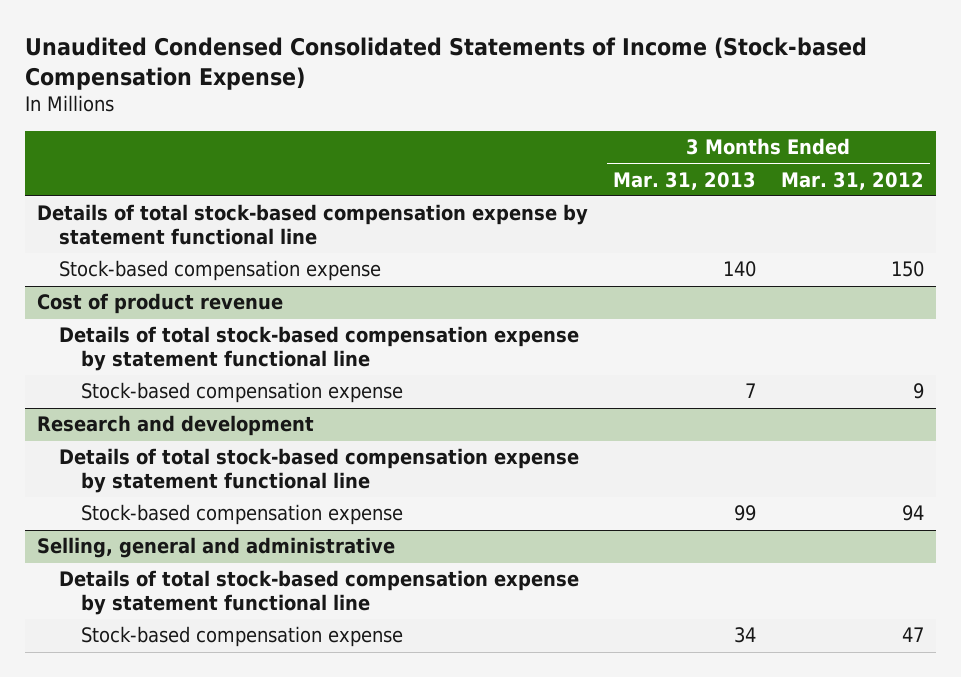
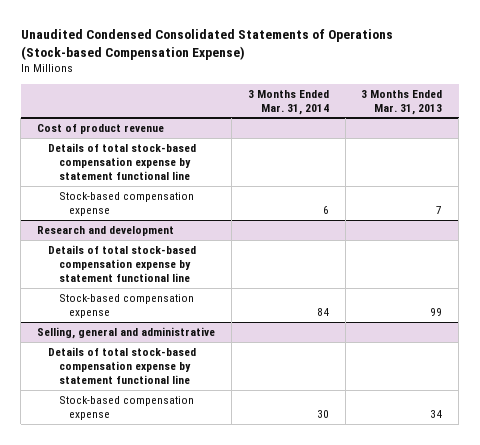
- Unaudited Condensed Consolidated Statements of Income (Stock-based Compensation Expense)
+ Unaudited Condensed Consolidated Statements of Operations (Stock-based Compensation Expense)
- | 3 Months Ended Mar. 31, 2013 | 3 Months Ended Mar. 31, 2012
+ | 3 Months Ended Mar. 31, 2014 | 3 Months Ended Mar. 31, 2013
- Details of total stock-based compensation expense by statement functional line
- Stock-based compensation expense | 140 | 150

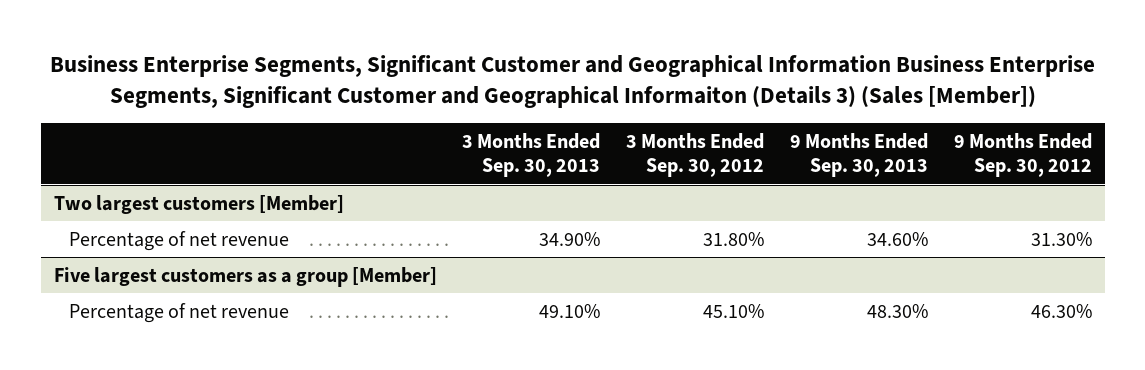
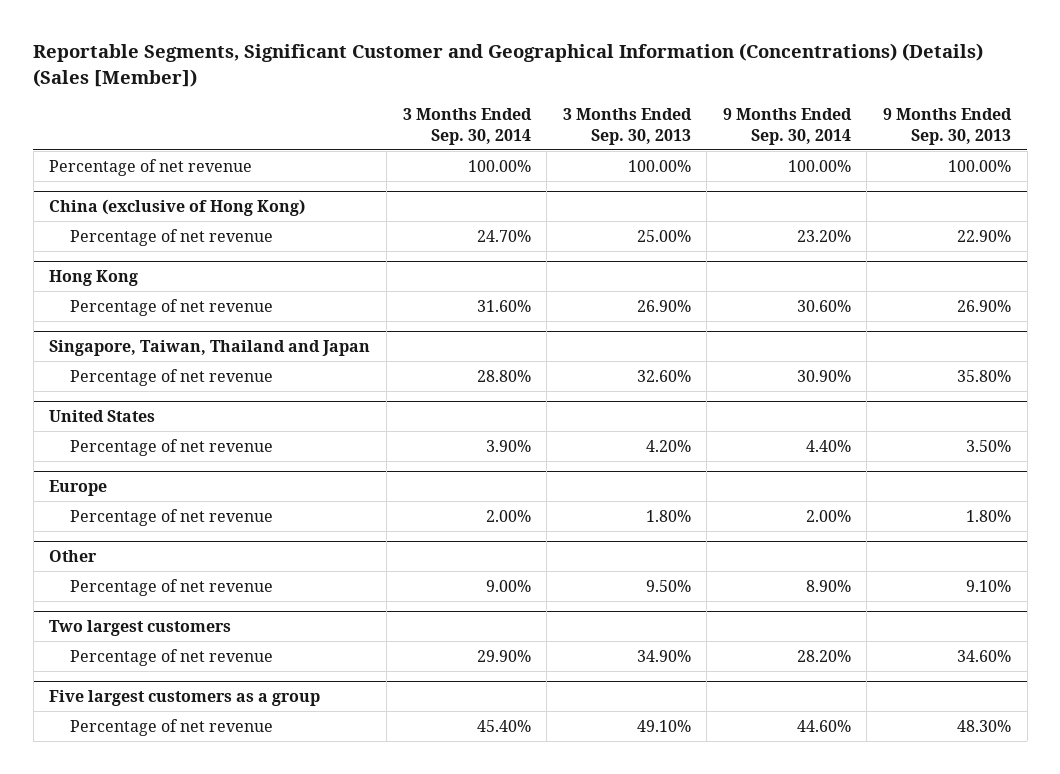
- Business Enterprise Segments, Significant Customer and Geographical Information Business Enterprise Segments, Significant Customer and Geographical Informaiton (Details 3) (Sales [Member])
+ Reportable Segments, Significant Customer and Geographical Information (Concentrations) (Details) (Sales [Member])
- | 3 Months Ended Sep. 30, 2013 | 3 Months Ended Sep. 30, 2012 | 9 Months Ended Sep. 30, 2013 | 9 Months Ended Sep. 30, 2012
+ | 3 Months Ended Sep. 30, 2014 | 3 Months Ended Sep. 30, 2013 | 9 Months Ended Sep. 30, 2014 | 9 Months Ended Sep. 30, 2013
- Two largest customers [Member]
+ Percentage of net revenue | 100.00% | 100.00% | 100.00% | 100.00%
+ China (exclusive of Hong Kong)
+ Percentage of net revenue | 24.70% | 25.00% | 23.20% | 22.90%
+ Hong Kong
+ Percentage of net revenue | 31.60% | 26.90% | 30.60% | 26.90%
+ Singapore, Taiwan, Thailand and Japan
+ Percentage of net revenue | 28.80% | 32.60% | 30.90% | 35.80%
+ United States
+ Percentage of net revenue | 3.90% | 4.20% | 4.40% | 3.50%
+ Europe
+ Percentage of net revenue | 2.00% | 1.80% | 2.00% | 1.80%
+ Other
+ Percentage of net revenue | 9.00% | 9.50% | 8.90% | 9.10%
+ Two largest customers
- Five largest customers as a group [Member]
+ Five largest customers as a group

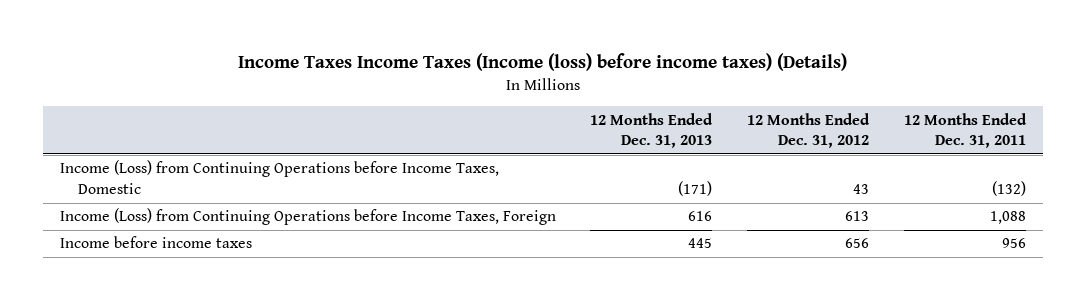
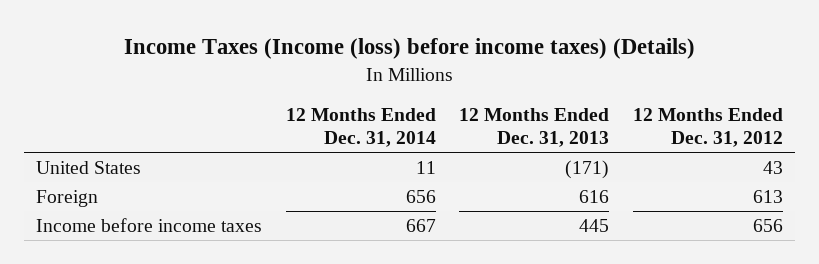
- Income Taxes Income Taxes (Income (loss) before income taxes) (Details)
+ Income Taxes (Income (loss) before income taxes) (Details)
- | 12 Months Ended Dec. 31, 2013 | 12 Months Ended Dec. 31, 2012 | 12 Months Ended Dec. 31, 2011
+ | 12 Months Ended Dec. 31, 2014 | 12 Months Ended Dec. 31, 2013 | 12 Months Ended Dec. 31, 2012
- Income (Loss) from Continuing Operations before Income Taxes, Domestic | (171) | 43 | (132)
- Income (Loss) from Continuing Operations before Income Taxes, Foreign | 616 | 613 | 1,088
+ United States | 11 | (171) | 43
+ Foreign | 656 | 616 | 613

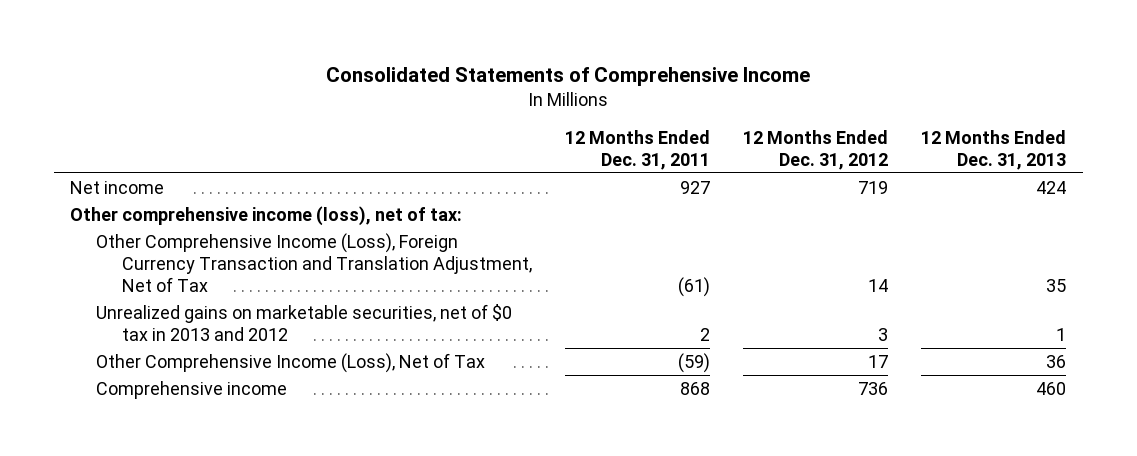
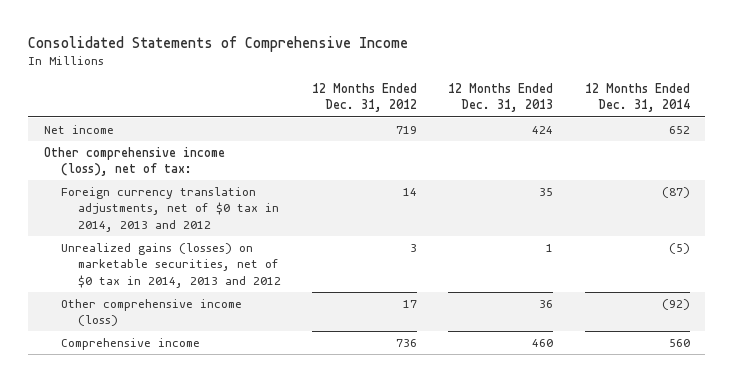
- | 12 Months Ended Dec. 31, 2011 | 12 Months Ended Dec. 31, 2012 | 12 Months Ended Dec. 31, 2013
+ | 12 Months Ended Dec. 31, 2012 | 12 Months Ended Dec. 31, 2013 | 12 Months Ended Dec. 31, 2014
- Other Comprehensive Income (Loss), Foreign Currency Transaction and Translation Adjustment, Net of Tax | (61) | 14 | 35
- Unrealized gains on marketable securities, net of $0 tax in 2013 and 2012 | 2 | 3 | 1
- Other Comprehensive Income (Loss), Net of Tax | (59) | 17 | 36
+ Foreign currency translation adjustments, net of $0 tax in 2014, 2013 and 2012 | 14 | 35 | (87)
+ Unrealized gains (losses) on marketable securities, net of $0 tax in 2014, 2013 and 2012 | 3 | 1 | (5)
+ Other comprehensive income (loss) | 17 | 36 | (92)

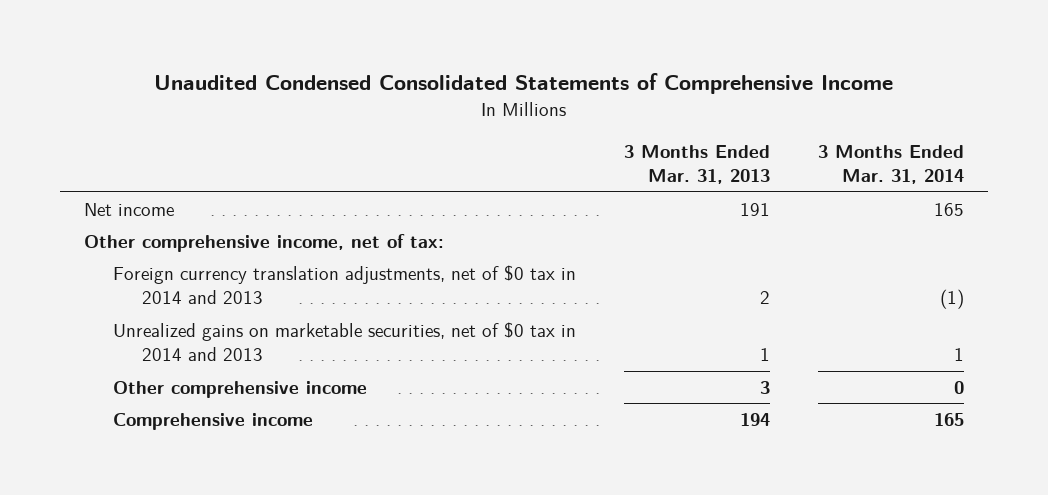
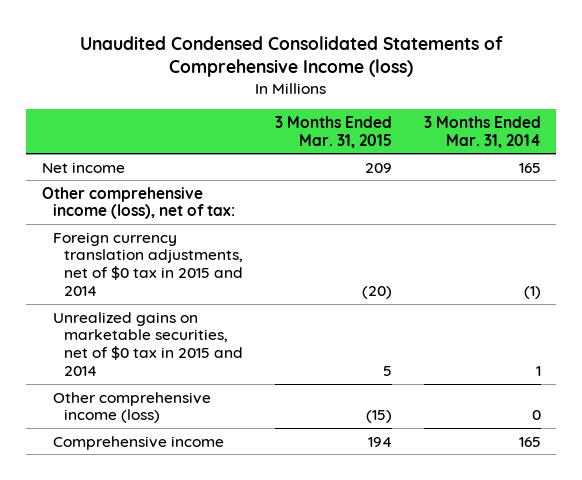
- Unaudited Condensed Consolidated Statements of Comprehensive Income
+ Unaudited Condensed Consolidated Statements of Comprehensive Income (loss)
- | 3 Months Ended Mar. 31, 2013 | 3 Months Ended Mar. 31, 2014
+ | 3 Months Ended Mar. 31, 2015 | 3 Months Ended Mar. 31, 2014
- Other comprehensive income, net of tax:
- Foreign currency translation adjustments, net of $0 tax in 2014 and 2013 | 2 | (1)
- Unrealized gains on marketable securities, net of $0 tax in 2014 and 2013 | 1 | 1
- Other comprehensive income | 3 | 0
+ Other comprehensive income (loss), net of tax:
+ Foreign currency translation adjustments, net of $0 tax in 2015 and 2014 | (20) | (1)
+ Unrealized gains on marketable securities, net of $0 tax in 2015 and 2014 | 5 | 1
+ Other comprehensive income (loss) | (15) | 0

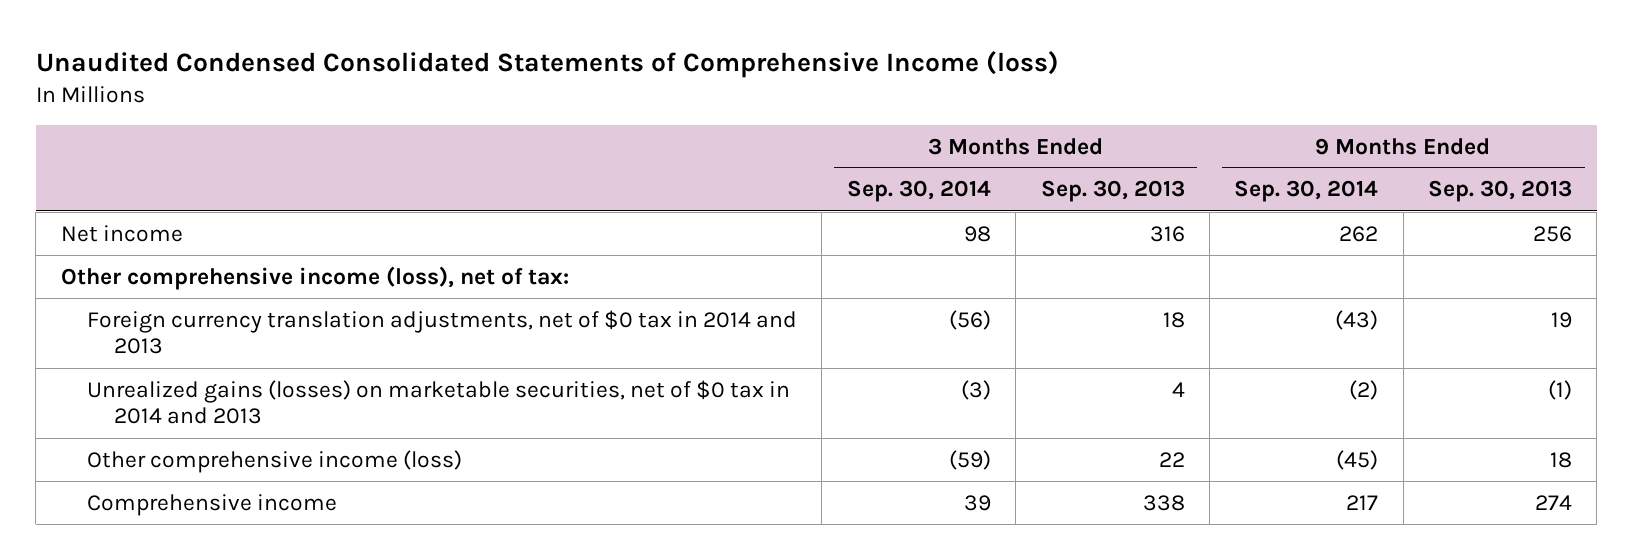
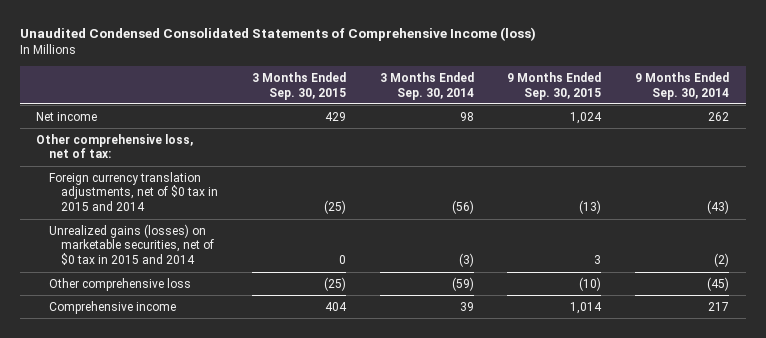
- | 3 Months Ended Sep. 30, 2014 | 3 Months Ended Sep. 30, 2013 | 9 Months Ended Sep. 30, 2014 | 9 Months Ended Sep. 30, 2013
+ | 3 Months Ended Sep. 30, 2015 | 3 Months Ended Sep. 30, 2014 | 9 Months Ended Sep. 30, 2015 | 9 Months Ended Sep. 30, 2014
- Other comprehensive income (loss), net of tax:
- Foreign currency translation adjustments, net of $0 tax in 2014 and 2013 | (56) | 18 | (43) | 19
- Unrealized gains (losses) on marketable securities, net of $0 tax in 2014 and 2013 | (3) | 4 | (2) | (1)
- Other comprehensive income (loss) | (59) | 22 | (45) | 18
+ Other comprehensive loss, net of tax:
+ Foreign currency translation adjustments, net of $0 tax in 2015 and 2014 | (25) | (56) | (13) | (43)
+ Unrealized gains (losses) on marketable securities, net of $0 tax in 2015 and 2014 | 0 | (3) | 3 | (2)
+ Other comprehensive loss | (25) | (59) | (10) | (45)

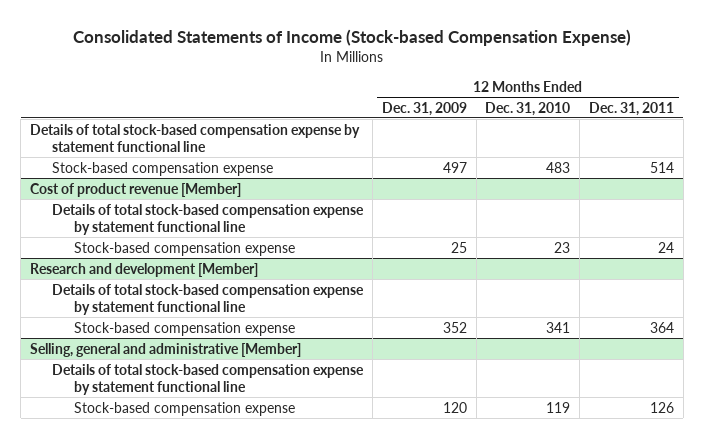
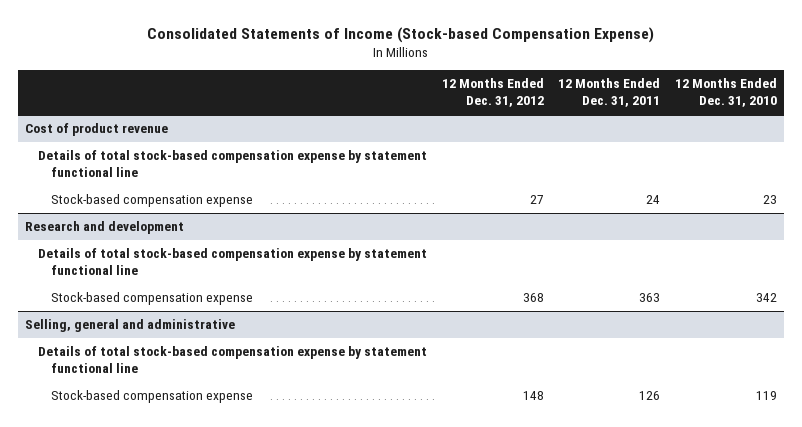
- | 12 Months Ended Dec. 31, 2009 | 12 Months Ended Dec. 31, 2010 | 12 Months Ended Dec. 31, 2011
+ | 12 Months Ended Dec. 31, 2012 | 12 Months Ended Dec. 31, 2011 | 12 Months Ended Dec. 31, 2010
- Details of total stock-based compensation expense by statement functional line
- Stock-based compensation expense | 497 | 483 | 514
- Cost of product revenue [Member]
+ Cost of product revenue
- Research and development [Member]
+ Research and development
- Stock-based compensation expense | 352 | 341 | 364
- Selling, general and administrative [Member]
+ Stock-based compensation expense | 368 | 363 | 342
+ Selling, general and administrative

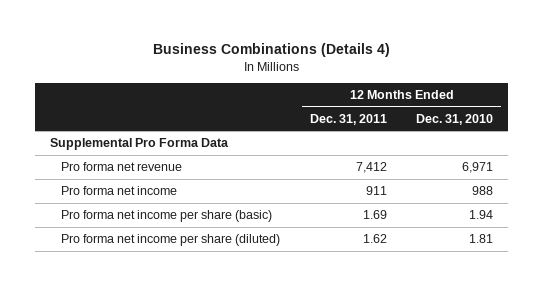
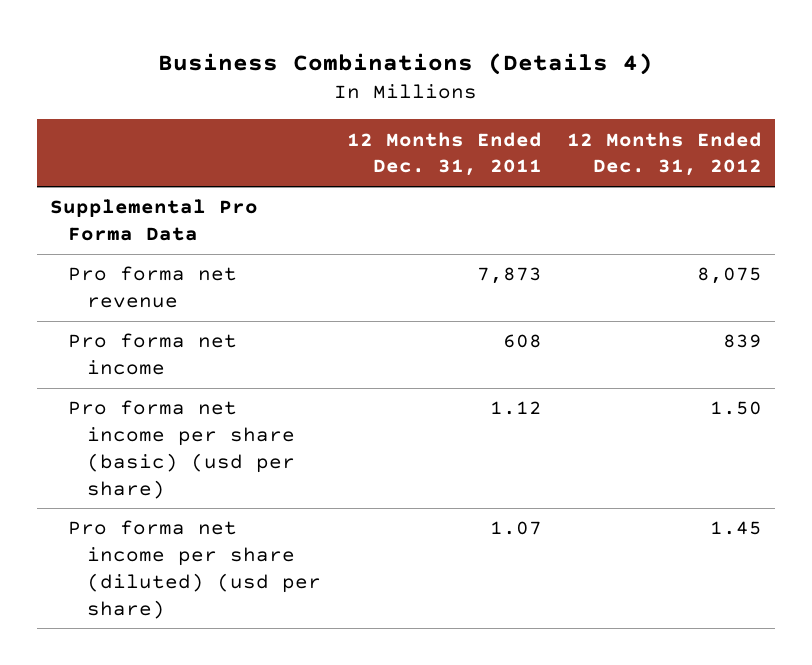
- | 12 Months Ended Dec. 31, 2011 | 12 Months Ended Dec. 31, 2010
+ | 12 Months Ended Dec. 31, 2011 | 12 Months Ended Dec. 31, 2012
- Pro forma net revenue | 7,412 | 6,971
- Pro forma net income | 911 | 988
- Pro forma net income per share (basic) | 1.69 | 1.94
- Pro forma net income per share (diluted) | 1.62 | 1.81
+ Pro forma net revenue | 7,873 | 8,075
+ Pro forma net income | 608 | 839
+ Pro forma net income per share (basic) (usd per share) | 1.12 | 1.50
+ Pro forma net income per share (diluted) (usd per share) | 1.07 | 1.45

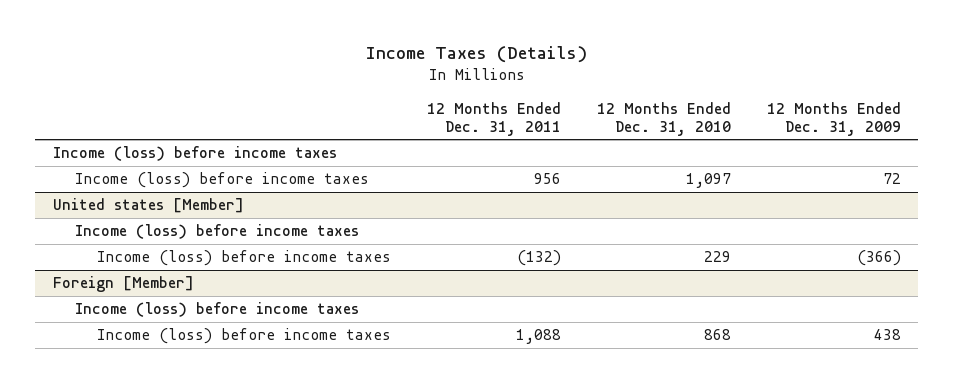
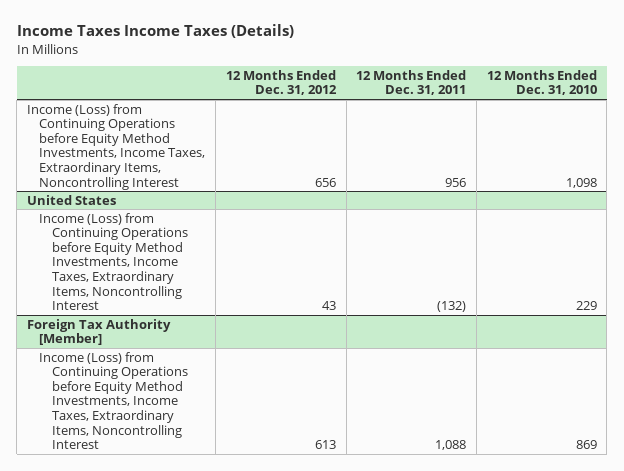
- Income Taxes (Details)
+ Income Taxes Income Taxes (Details)
- | 12 Months Ended Dec. 31, 2011 | 12 Months Ended Dec. 31, 2010 | 12 Months Ended Dec. 31, 2009
+ | 12 Months Ended Dec. 31, 2012 | 12 Months Ended Dec. 31, 2011 | 12 Months Ended Dec. 31, 2010
- Income (loss) before income taxes
- Income (loss) before income taxes | 956 | 1,097 | 72
- United states [Member]
- Income (loss) before income taxes
- Income (loss) before income taxes | (132) | 229 | (366)
- Foreign [Member]
- Income (loss) before income taxes
- Income (loss) before income taxes | 1,088 | 868 | 438
+ Income (Loss) from Continuing Operations before Equity Method Investments, Income Taxes, Extraordinary Items, Noncontrolling Interest | 656 | 956 | 1,098
+ United States
+ Income (Loss) from Continuing Operations before Equity Method Investments, Income Taxes, Extraordinary Items, Noncontrolling Interest | 43 | (132) | 229
+ Foreign Tax Authority [Member]
+ Income (Loss) from Continuing Operations before Equity Method Investments, Income Taxes, Extraordinary Items, Noncontrolling Interest | 613 | 1,088 | 869

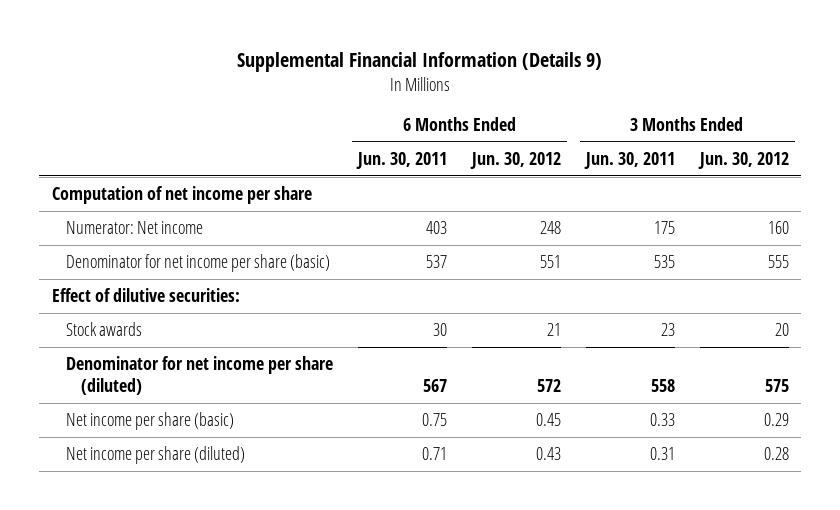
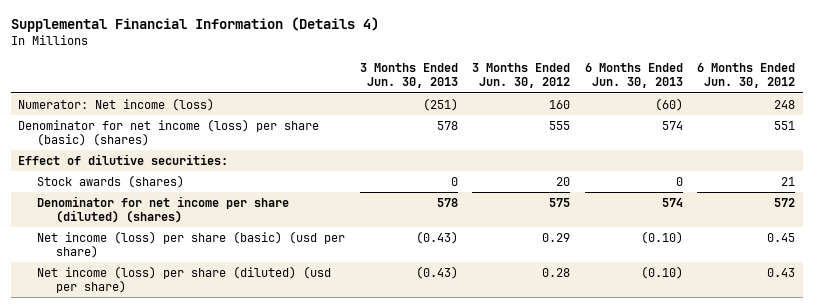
- Supplemental Financial Information (Details 9)
+ Supplemental Financial Information (Details 4)
- | 6 Months Ended Jun. 30, 2011 | 6 Months Ended Jun. 30, 2012 | 3 Months Ended Jun. 30, 2011 | 3 Months Ended Jun. 30, 2012
+ | 3 Months Ended Jun. 30, 2013 | 3 Months Ended Jun. 30, 2012 | 6 Months Ended Jun. 30, 2013 | 6 Months Ended Jun. 30, 2012
- Computation of net income per share
- Numerator: Net income | 403 | 248 | 175 | 160
- Denominator for net income per share (basic) | 537 | 551 | 535 | 555
+ Numerator: Net income (loss) | (251) | 160 | (60) | 248
+ Denominator for net income (loss) per share (basic) (shares) | 578 | 555 | 574 | 551
- Stock awards | 30 | 21 | 23 | 20
- Denominator for net income per share (diluted) | 567 | 572 | 558 | 575
- Net income per share (basic) | 0.75 | 0.45 | 0.33 | 0.29
- Net income per share (diluted) | 0.71 | 0.43 | 0.31 | 0.28
+ Stock awards (shares) | 0 | 20 | 0 | 21
+ Denominator for net income per share (diluted) (shares) | 578 | 575 | 574 | 572
+ Net income (loss) per share (basic) (usd per share) | (0.43) | 0.29 | (0.10) | 0.45
+ Net income (loss) per share (diluted) (usd per share) | (0.43) | 0.28 | (0.10) | 0.43

